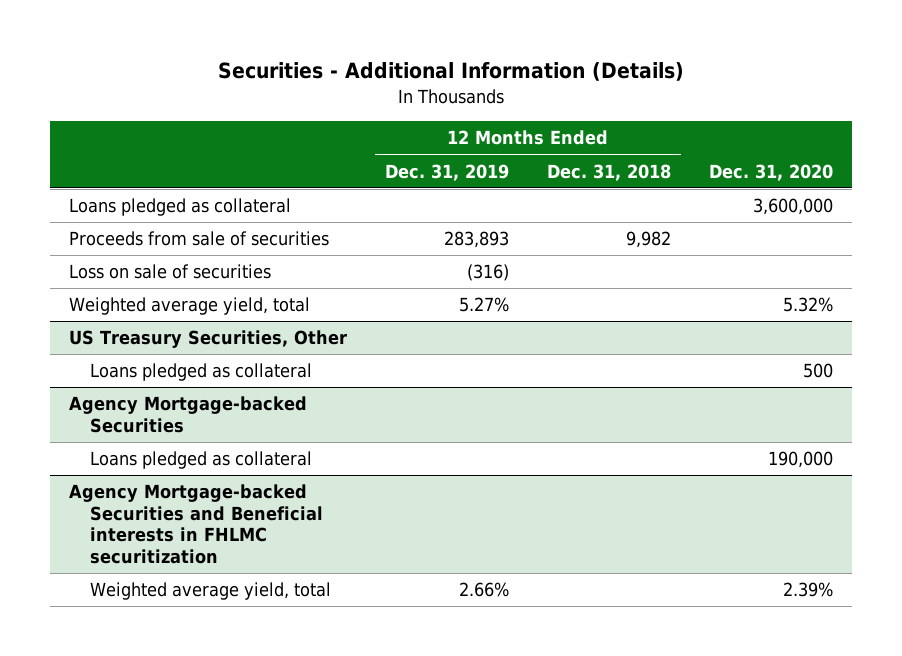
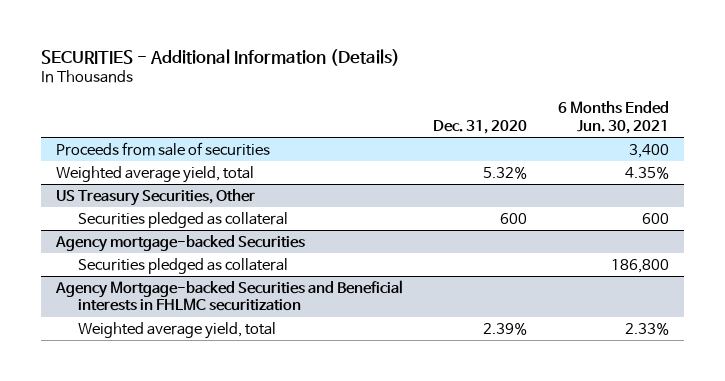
- Securities - Additional Information (Details)
+ SECURITIES - Additional Information (Details)
- | 12 Months Ended Dec. 31, 2019 | 12 Months Ended Dec. 31, 2018 | Dec. 31, 2020
+ | Dec. 31, 2020 | 6 Months Ended Jun. 30, 2021
- Loans pledged as collateral | | | 3,600,000
- Loss on sale of securities | (316) | |
@ US Treasury Securities, Other
- Loans pledged as collateral | | | 500
- Agency Mortgage-backed Securities
- Loans pledged as collateral | | | 190,000
@ US Treasury Securities, Other
+ Securities pledged as collateral | 600 | 600
+ Agency mortgage-backed Securities
+ Securities pledged as collateral | | 186,800

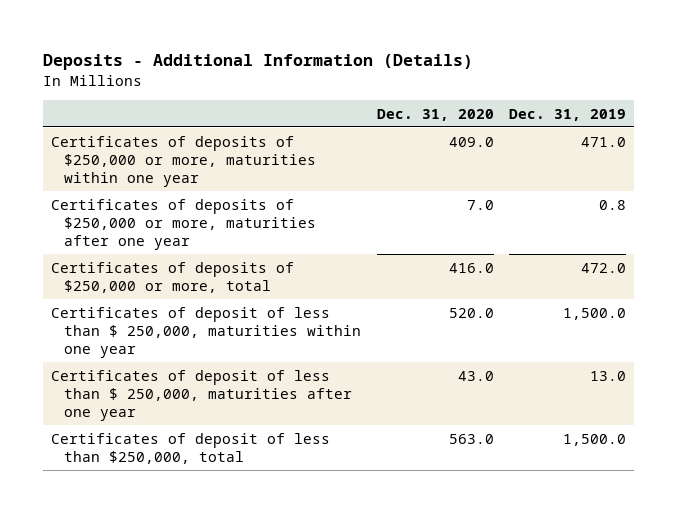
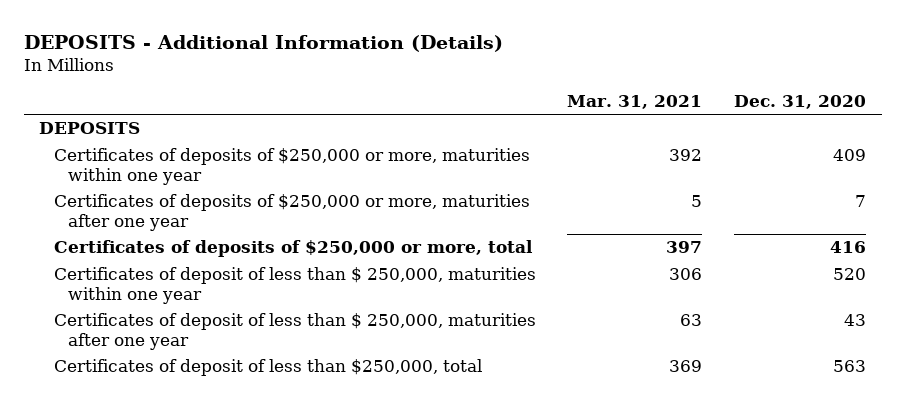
- Deposits - Additional Information (Details)
+ DEPOSITS - Additional Information (Details)
- | Dec. 31, 2020 | Dec. 31, 2019
+ | Mar. 31, 2021 | Dec. 31, 2020
- Certificates of deposits of $250,000 or more, maturities within one year | 409.0 | 471.0
- Certificates of deposits of $250,000 or more, maturities after one year | 7.0 | 0.8
- Certificates of deposits of $250,000 or more, total | 416.0 | 472.0
- Certificates of deposit of less than $ 250,000, maturities within one year | 520.0 | 1,500.0
- Certificates of deposit of less than $ 250,000, maturities after one year | 43.0 | 13.0
- Certificates of deposit of less than $250,000, total | 563.0 | 1,500.0
+ DEPOSITS
+ Certificates of deposits of $250,000 or more, maturities within one year | 392 | 409
+ Certificates of deposits of $250,000 or more, maturities after one year | 5 | 7
+ Certificates of deposits of $250,000 or more, total | 397 | 416
+ Certificates of deposit of less than $ 250,000, maturities within one year | 306 | 520
+ Certificates of deposit of less than $ 250,000, maturities after one year | 63 | 43
+ Certificates of deposit of less than $250,000, total | 369 | 563

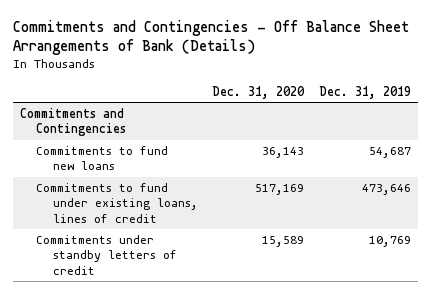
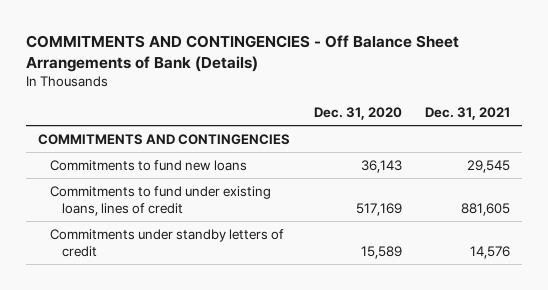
- Commitments and Contingencies - Off Balance Sheet Arrangements of Bank (Details)
+ COMMITMENTS AND CONTINGENCIES - Off Balance Sheet Arrangements of Bank (Details)
- | Dec. 31, 2020 | Dec. 31, 2019
+ | Dec. 31, 2020 | Dec. 31, 2021
- Commitments and Contingencies
+ COMMITMENTS AND CONTINGENCIES

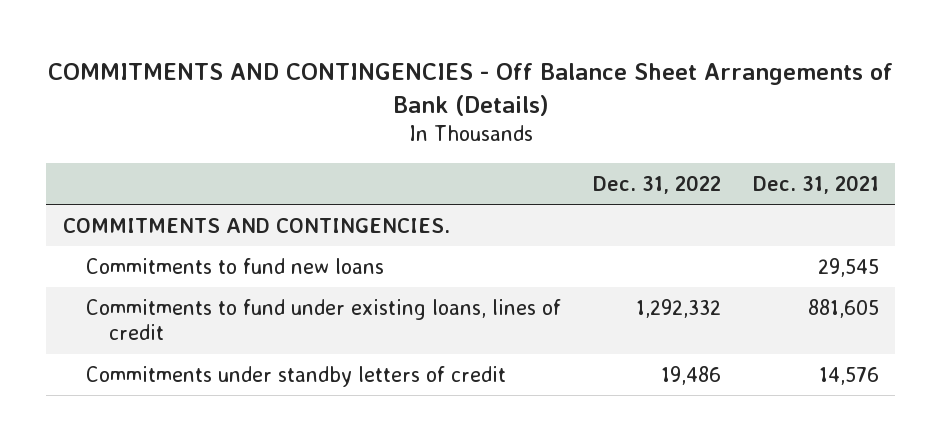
- | Dec. 31, 2020 | Dec. 31, 2021
+ | Dec. 31, 2022 | Dec. 31, 2021
- COMMITMENTS AND CONTINGENCIES
+ COMMITMENTS AND CONTINGENCIES.

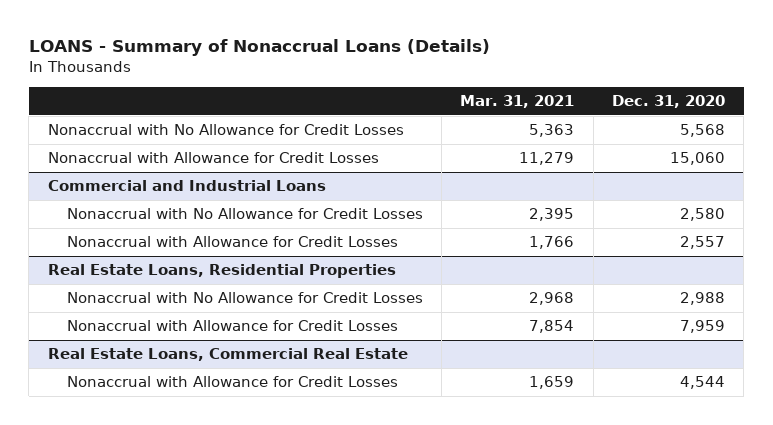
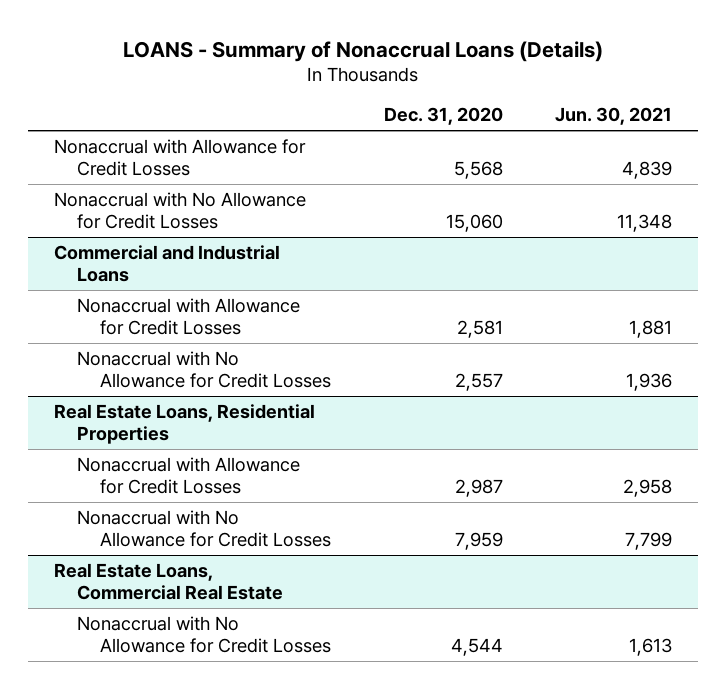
- | Mar. 31, 2021 | Dec. 31, 2020
+ | Dec. 31, 2020 | Jun. 30, 2021
- Nonaccrual with No Allowance for Credit Losses | 5,363 | 5,568
- Nonaccrual with Allowance for Credit Losses | 11,279 | 15,060
+ Nonaccrual with Allowance for Credit Losses | 5,568 | 4,839
+ Nonaccrual with No Allowance for Credit Losses | 15,060 | 11,348
@ Commercial and Industrial Loans
- Nonaccrual with No Allowance for Credit Losses | 2,395 | 2,580
- Nonaccrual with Allowance for Credit Losses | 1,766 | 2,557
+ Nonaccrual with Allowance for Credit Losses | 2,581 | 1,881
+ Nonaccrual with No Allowance for Credit Losses | 2,557 | 1,936
@ Real Estate Loans, Residential Properties
- Nonaccrual with No Allowance for Credit Losses | 2,968 | 2,988
- Nonaccrual with Allowance for Credit Losses | 7,854 | 7,959
+ Nonaccrual with Allowance for Credit Losses | 2,987 | 2,958
+ Nonaccrual with No Allowance for Credit Losses | 7,959 | 7,799
@ Real Estate Loans, Commercial Real Estate
- Nonaccrual with Allowance for Credit Losses | 1,659 | 4,544
+ Nonaccrual with No Allowance for Credit Losses | 4,544 | 1,613

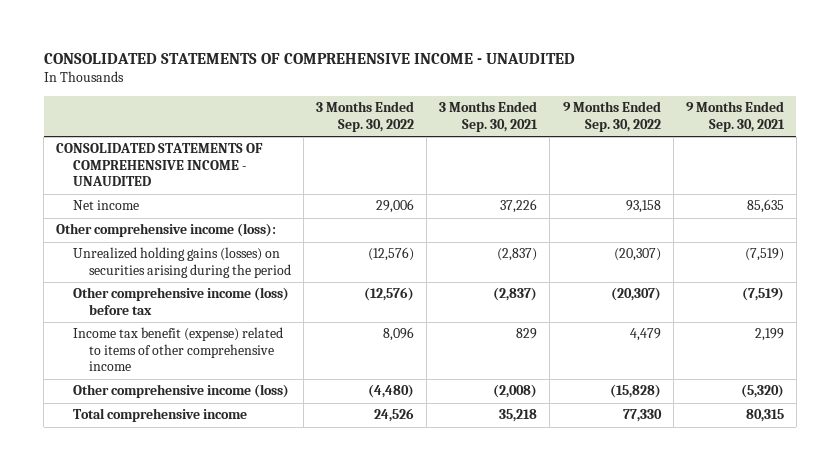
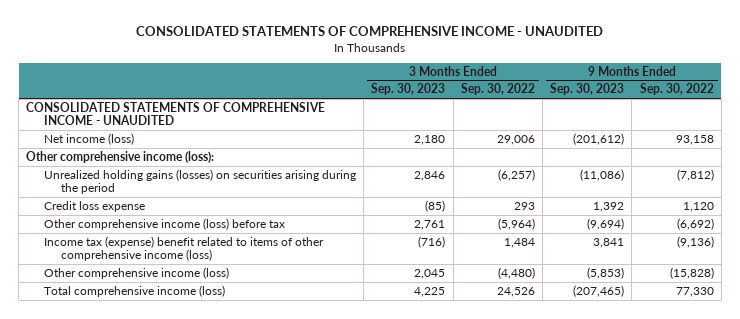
- | 3 Months Ended Sep. 30, 2022 | 3 Months Ended Sep. 30, 2021 | 9 Months Ended Sep. 30, 2022 | 9 Months Ended Sep. 30, 2021
+ | 3 Months Ended Sep. 30, 2023 | 3 Months Ended Sep. 30, 2022 | 9 Months Ended Sep. 30, 2023 | 9 Months Ended Sep. 30, 2022
- Net income | 29,006 | 37,226 | 93,158 | 85,635
+ Net income (loss) | 2,180 | 29,006 | (201,612) | 93,158
- Unrealized holding gains (losses) on securities arising during the period | (12,576) | (2,837) | (20,307) | (7,519)
- Other comprehensive income (loss) before tax | (12,576) | (2,837) | (20,307) | (7,519)
- Income tax benefit (expense) related to items of other comprehensive income | 8,096 | 829 | 4,479 | 2,199
+ Unrealized holding gains (losses) on securities arising during the period | 2,846 | (6,257) | (11,086) | (7,812)
+ Credit loss expense | (85) | 293 | 1,392 | 1,120
+ Other comprehensive income (loss) before tax | 2,761 | (5,964) | (9,694) | (6,692)
+ Income tax (expense) benefit related to items of other comprehensive income (loss) | (716) | 1,484 | 3,841 | (9,136)
- Total comprehensive income | 24,526 | 35,218 | 77,330 | 80,315
+ Total comprehensive income (loss) | 4,225 | 24,526 | (207,465) | 77,330

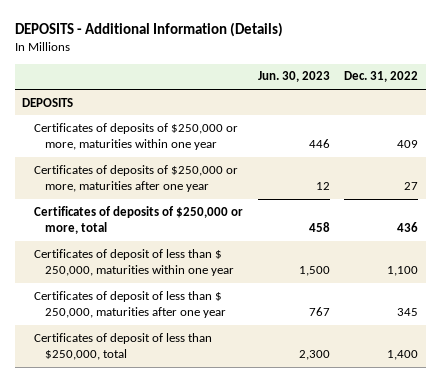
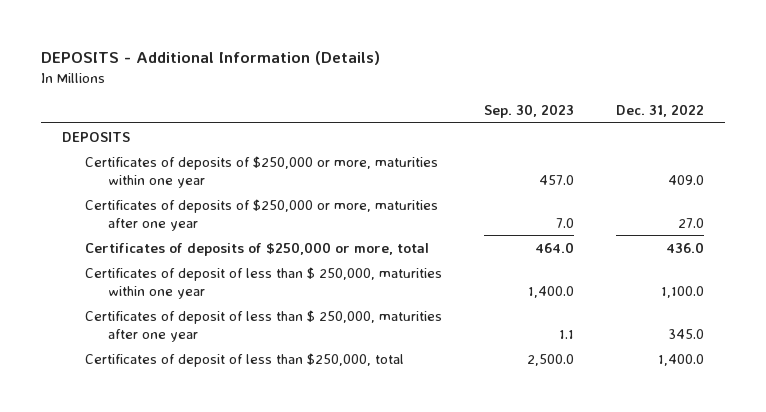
- | Jun. 30, 2023 | Dec. 31, 2022
+ | Sep. 30, 2023 | Dec. 31, 2022
- Certificates of deposits of $250,000 or more, maturities within one year | 446 | 409
- Certificates of deposits of $250,000 or more, maturities after one year | 12 | 27
- Certificates of deposits of $250,000 or more, total | 458 | 436
- Certificates of deposit of less than $ 250,000, maturities within one year | 1,500 | 1,100
- Certificates of deposit of less than $ 250,000, maturities after one year | 767 | 345
- Certificates of deposit of less than $250,000, total | 2,300 | 1,400
+ Certificates of deposits of $250,000 or more, maturities within one year | 457.0 | 409.0
+ Certificates of deposits of $250,000 or more, maturities after one year | 7.0 | 27.0
+ Certificates of deposits of $250,000 or more, total | 464.0 | 436.0
+ Certificates of deposit of less than $ 250,000, maturities within one year | 1,400.0 | 1,100.0
+ Certificates of deposit of less than $ 250,000, maturities after one year | 1.1 | 345.0
+ Certificates of deposit of less than $250,000, total | 2,500.0 | 1,400.0

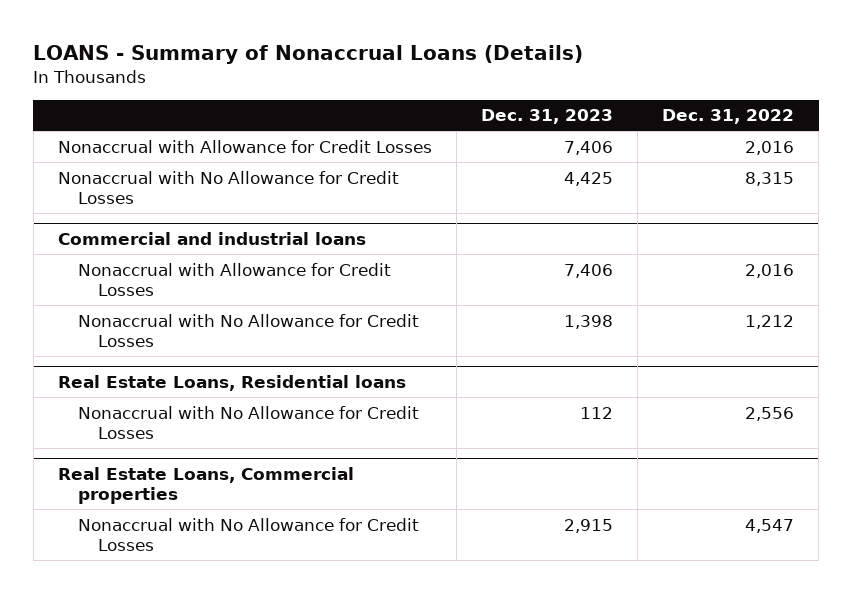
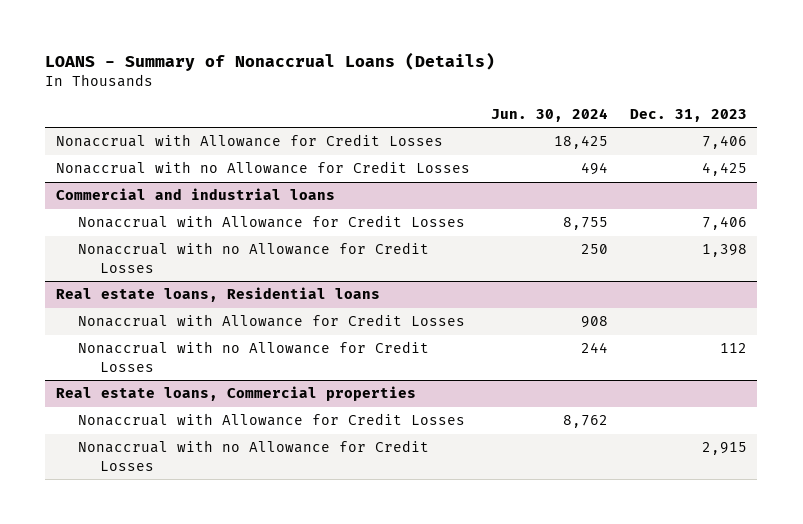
- | Dec. 31, 2023 | Dec. 31, 2022
+ | Jun. 30, 2024 | Dec. 31, 2023
- Nonaccrual with No Allowance for Credit Losses | 4,425 | 8,315
+ Nonaccrual with no Allowance for Credit Losses | 494 | 4,425
@ Commercial and industrial loans
- Nonaccrual with No Allowance for Credit Losses | 1,398 | 1,212
- Real Estate Loans, Residential loans
- Nonaccrual with No Allowance for Credit Losses | 112 | 2,556
- Real Estate Loans, Commercial properties
- Nonaccrual with No Allowance for Credit Losses | 2,915 | 4,547
@ Commercial and industrial loans
+ Nonaccrual with no Allowance for Credit Losses | 250 | 1,398
+ Real estate loans, Residential loans
+ Nonaccrual with Allowance for Credit Losses | 908 |
+ Nonaccrual with no Allowance for Credit Losses | 244 | 112
+ Real estate loans, Commercial properties
+ Nonaccrual with Allowance for Credit Losses | 8,762 |
+ Nonaccrual with no Allowance for Credit Losses | | 2,915

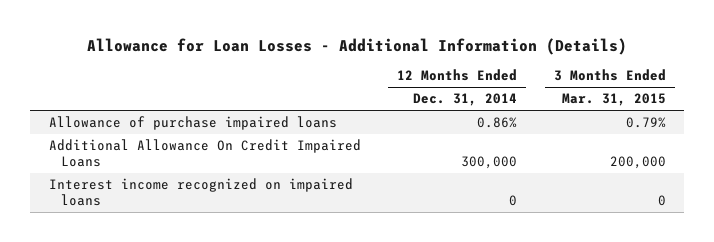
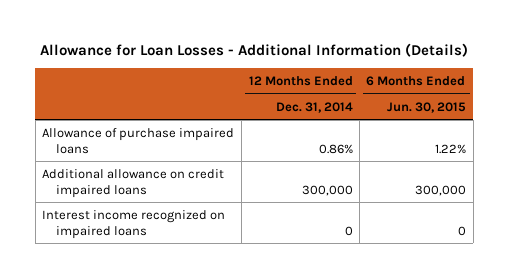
- | 12 Months Ended Dec. 31, 2014 | 3 Months Ended Mar. 31, 2015
+ | 12 Months Ended Dec. 31, 2014 | 6 Months Ended Jun. 30, 2015
- Additional Allowance On Credit Impaired Loans | 300,000 | 200,000
+ Additional allowance on credit impaired loans | 300,000 | 300,000

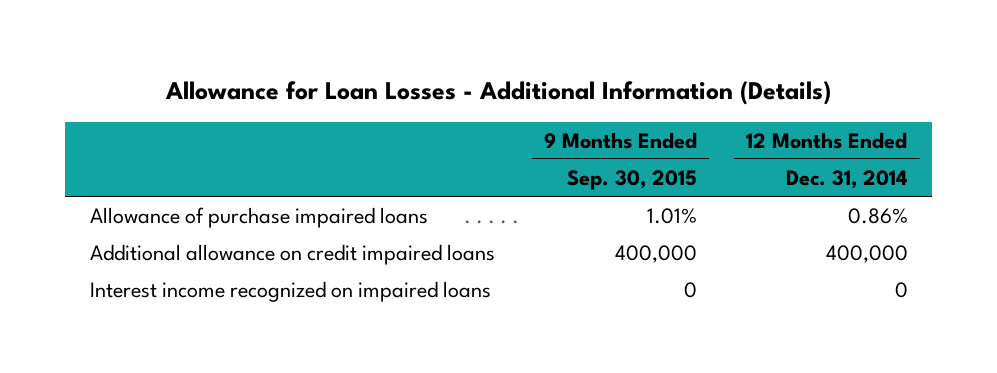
- | 12 Months Ended Dec. 31, 2014 | 6 Months Ended Jun. 30, 2015
+ | 9 Months Ended Sep. 30, 2015 | 12 Months Ended Dec. 31, 2014
- Additional allowance on credit impaired loans | 300,000 | 300,000
+ Additional allowance on credit impaired loans | 400,000 | 400,000

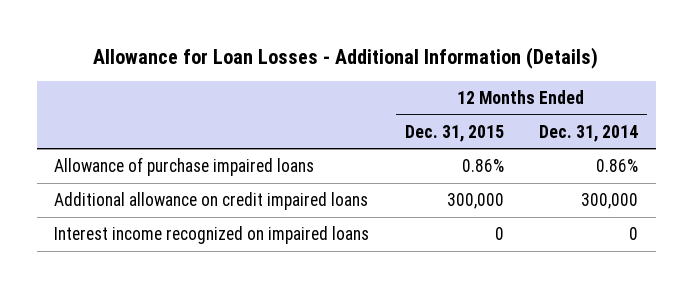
- | 9 Months Ended Sep. 30, 2015 | 12 Months Ended Dec. 31, 2014
+ | 12 Months Ended Dec. 31, 2015 | 12 Months Ended Dec. 31, 2014
- Additional allowance on credit impaired loans | 400,000 | 400,000
+ Additional allowance on credit impaired loans | 300,000 | 300,000

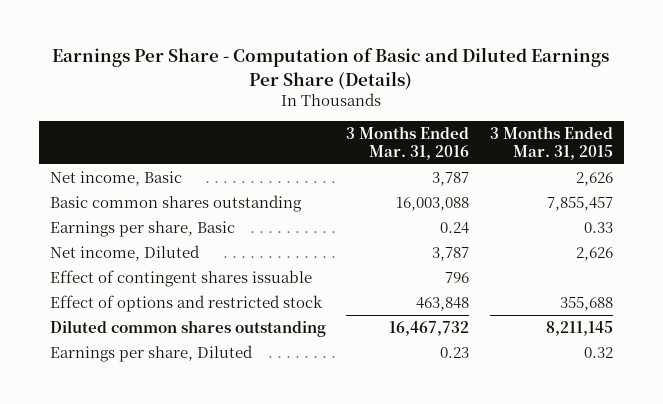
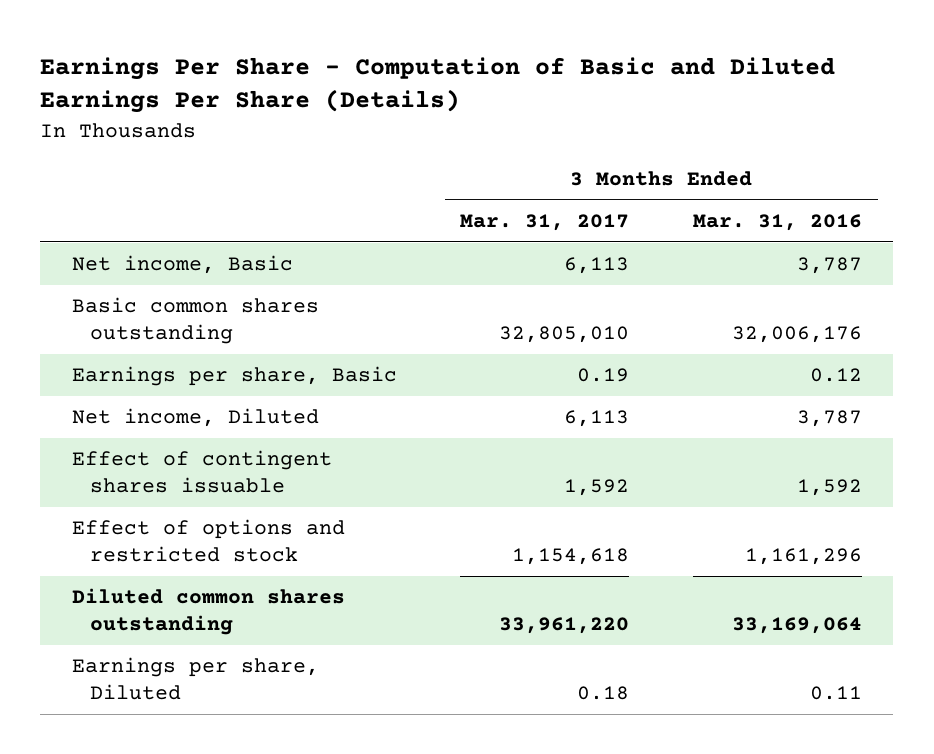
- | 3 Months Ended Mar. 31, 2016 | 3 Months Ended Mar. 31, 2015
+ | 3 Months Ended Mar. 31, 2017 | 3 Months Ended Mar. 31, 2016
- Basic common shares outstanding | 16,003,088 | 7,855,457
- Earnings per share, Basic | 0.24 | 0.33
+ Basic common shares outstanding | 32,805,010 | 32,006,176
+ Earnings per share, Basic | 0.19 | 0.12
- Effect of contingent shares issuable | 796 |
- Effect of options and restricted stock | 463,848 | 355,688
- Diluted common shares outstanding | 16,467,732 | 8,211,145
- Earnings per share, Diluted | 0.23 | 0.32
+ Effect of contingent shares issuable | 1,592 | 1,592
+ Effect of options and restricted stock | 1,154,618 | 1,161,296
+ Diluted common shares outstanding | 33,961,220 | 33,169,064
+ Earnings per share, Diluted | 0.18 | 0.11

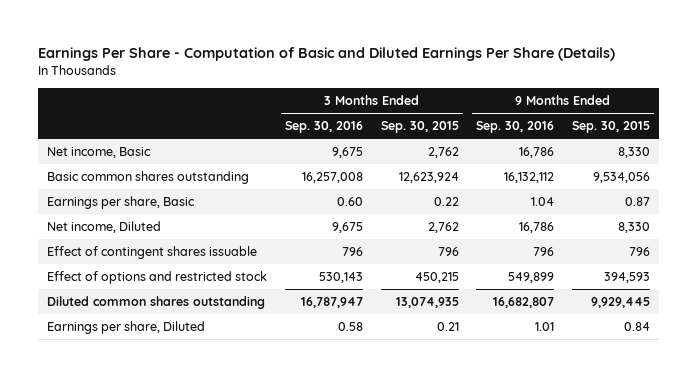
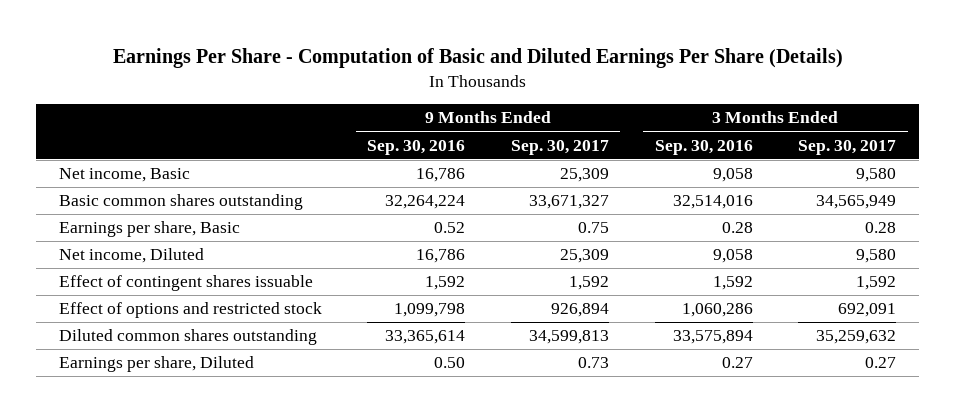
- | 3 Months Ended Sep. 30, 2016 | 3 Months Ended Sep. 30, 2015 | 9 Months Ended Sep. 30, 2016 | 9 Months Ended Sep. 30, 2015
+ | 9 Months Ended Sep. 30, 2016 | 9 Months Ended Sep. 30, 2017 | 3 Months Ended Sep. 30, 2016 | 3 Months Ended Sep. 30, 2017
- Net income, Basic | 9,675 | 2,762 | 16,786 | 8,330
- Basic common shares outstanding | 16,257,008 | 12,623,924 | 16,132,112 | 9,534,056
- Earnings per share, Basic | 0.60 | 0.22 | 1.04 | 0.87
- Net income, Diluted | 9,675 | 2,762 | 16,786 | 8,330
- Effect of contingent shares issuable | 796 | 796 | 796 | 796
- Effect of options and restricted stock | 530,143 | 450,215 | 549,899 | 394,593
- Diluted common shares outstanding | 16,787,947 | 13,074,935 | 16,682,807 | 9,929,445
- Earnings per share, Diluted | 0.58 | 0.21 | 1.01 | 0.84
+ Net income, Basic | 16,786 | 25,309 | 9,058 | 9,580
+ Basic common shares outstanding | 32,264,224 | 33,671,327 | 32,514,016 | 34,565,949
+ Earnings per share, Basic | 0.52 | 0.75 | 0.28 | 0.28
+ Net income, Diluted | 16,786 | 25,309 | 9,058 | 9,580
+ Effect of contingent shares issuable | 1,592 | 1,592 | 1,592 | 1,592
+ Effect of options and restricted stock | 1,099,798 | 926,894 | 1,060,286 | 692,091
+ Diluted common shares outstanding | 33,365,614 | 34,599,813 | 33,575,894 | 35,259,632
+ Earnings per share, Diluted | 0.50 | 0.73 | 0.27 | 0.27

